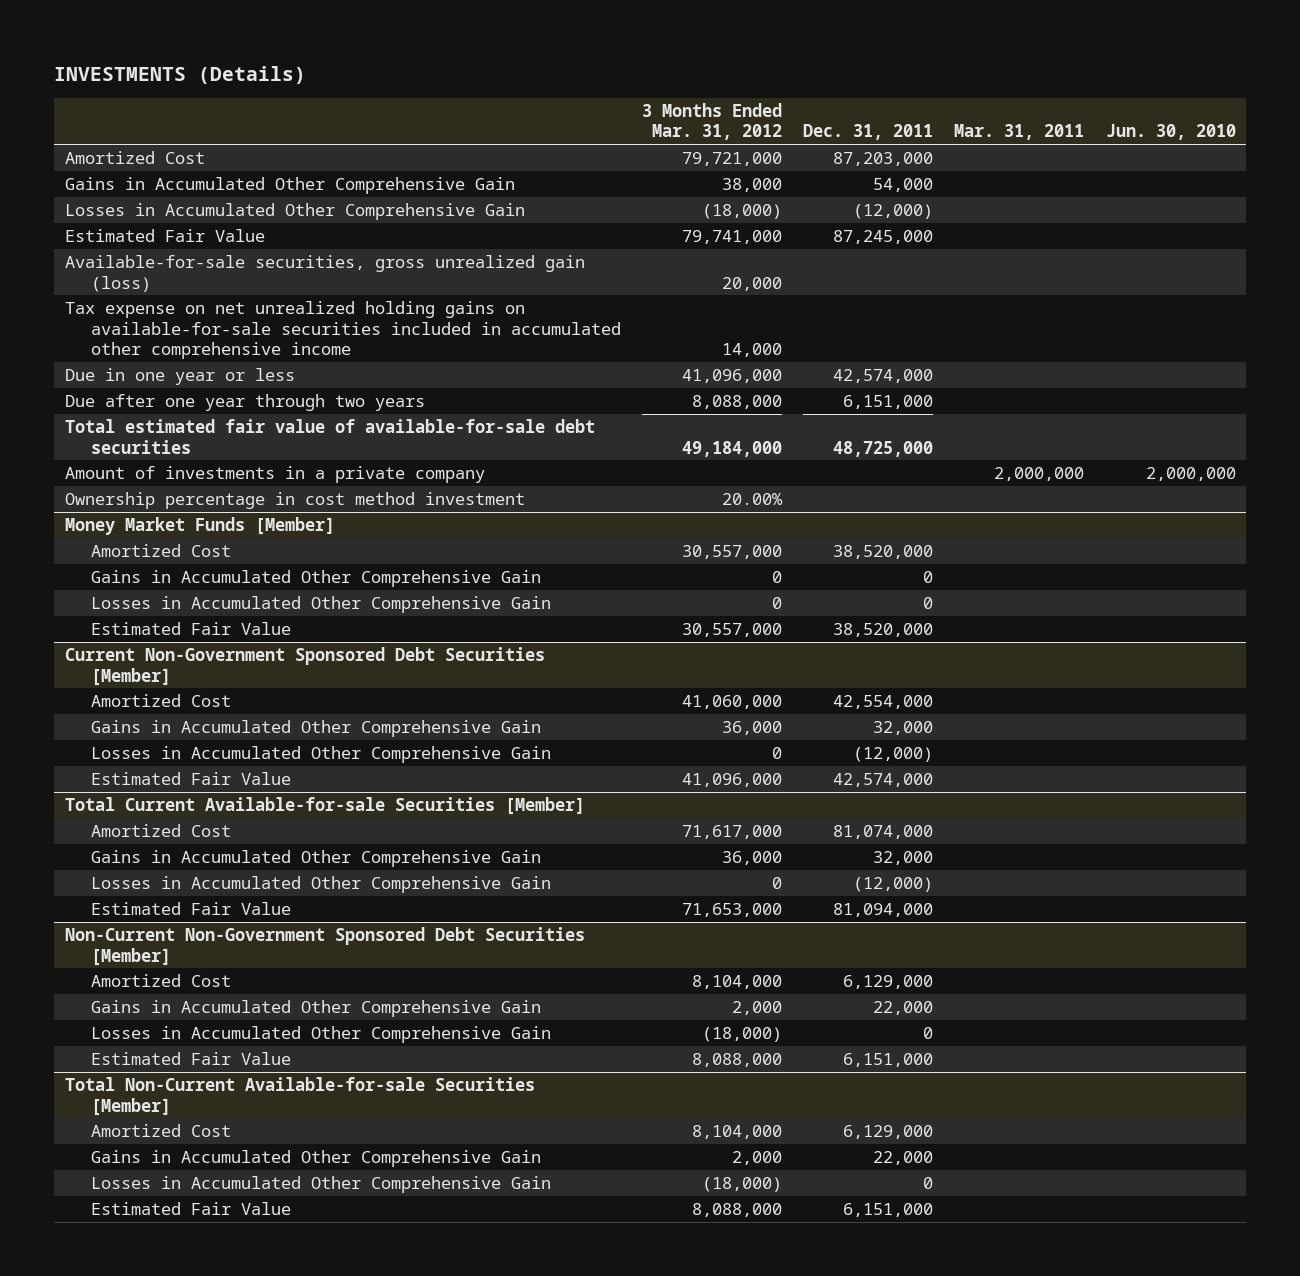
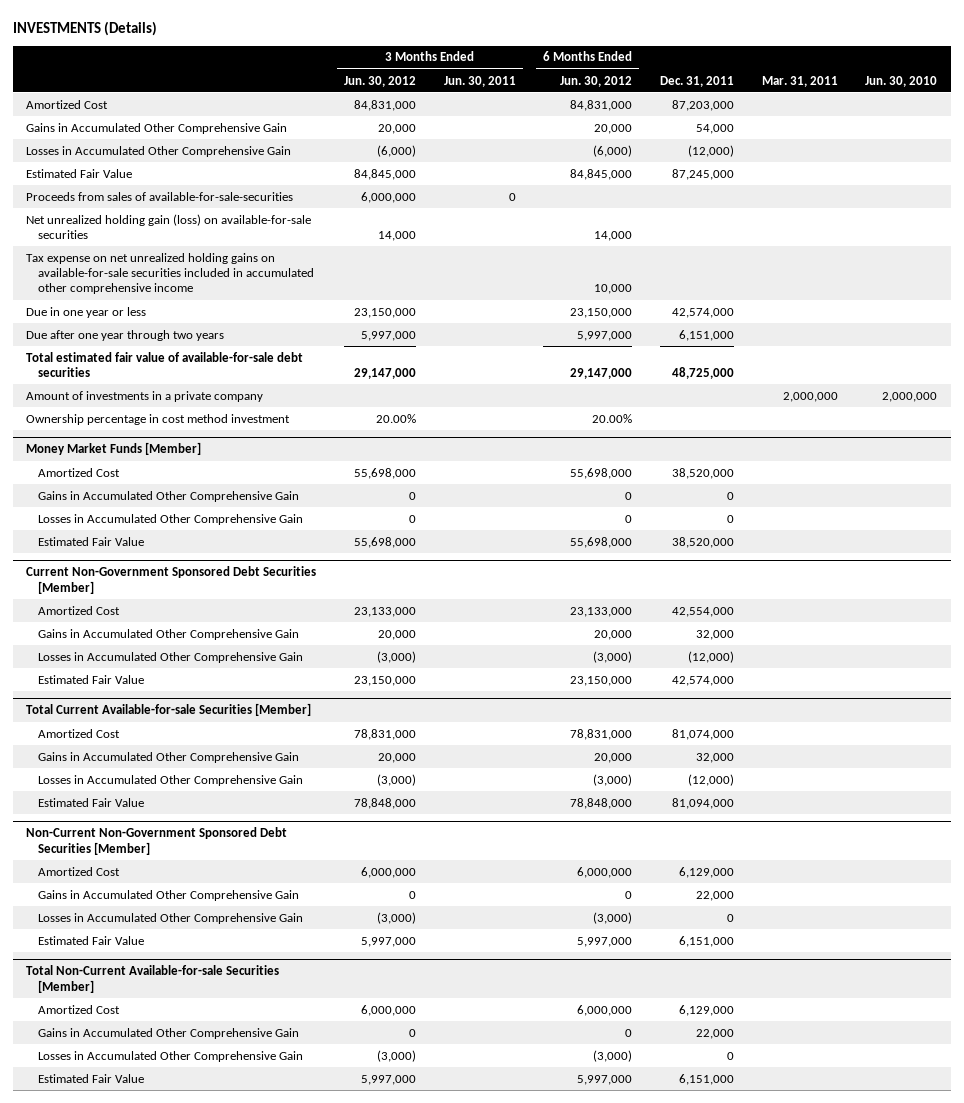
- | 3 Months Ended Mar. 31, 2012 | Dec. 31, 2011 | Mar. 31, 2011 | Jun. 30, 2010
+ | 3 Months Ended Jun. 30, 2012 | 3 Months Ended Jun. 30, 2011 | 6 Months Ended Jun. 30, 2012 | Dec. 31, 2011 | Mar. 31, 2011 | Jun. 30, 2010
- Available-for-sale securities, gross unrealized gain (loss) | 20,000 | | |
+ Proceeds from sales of available-for-sale-securities | 6,000,000 | 0 | | | |
+ Net unrealized holding gain (loss) on available-for-sale securities | 14,000 | | 14,000 | | |

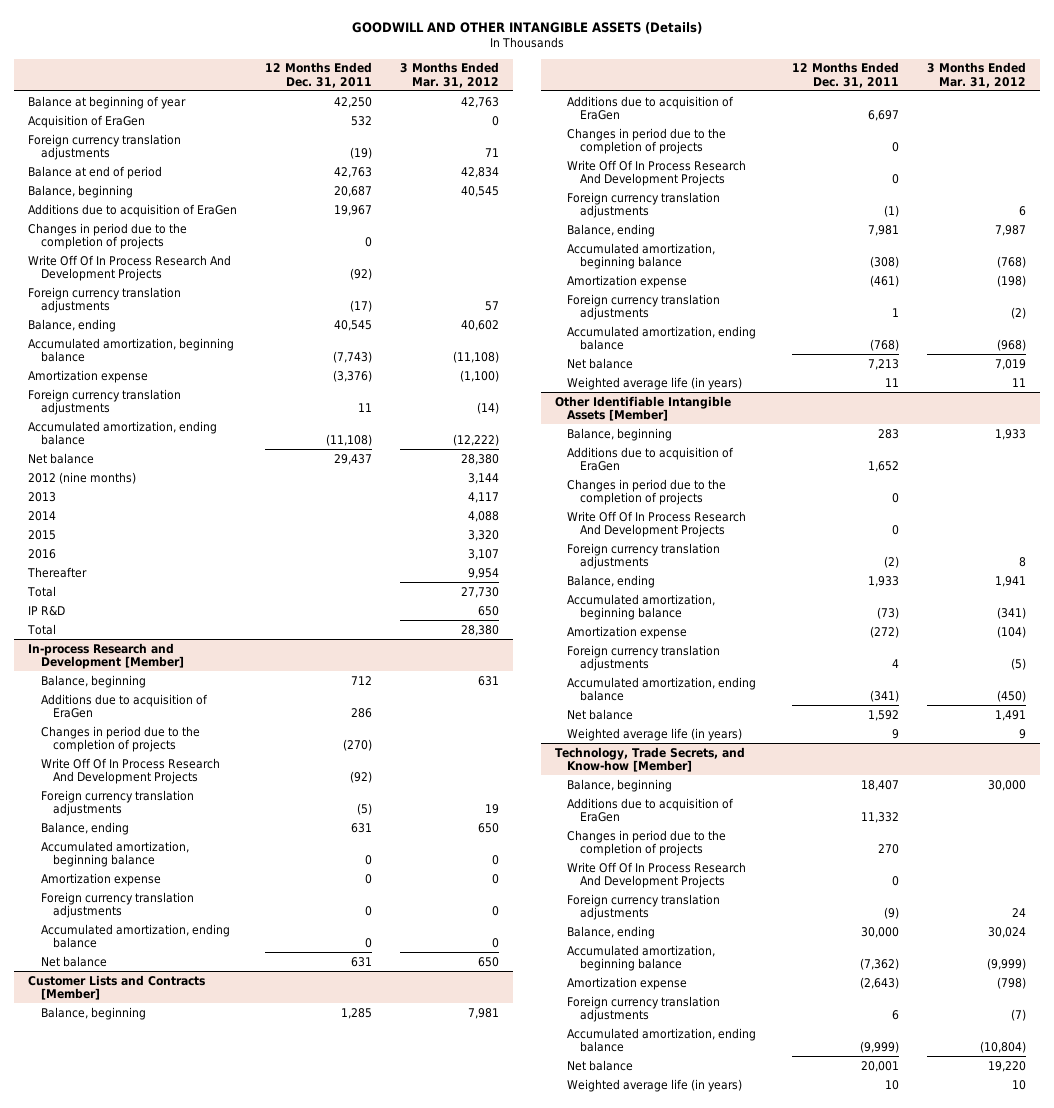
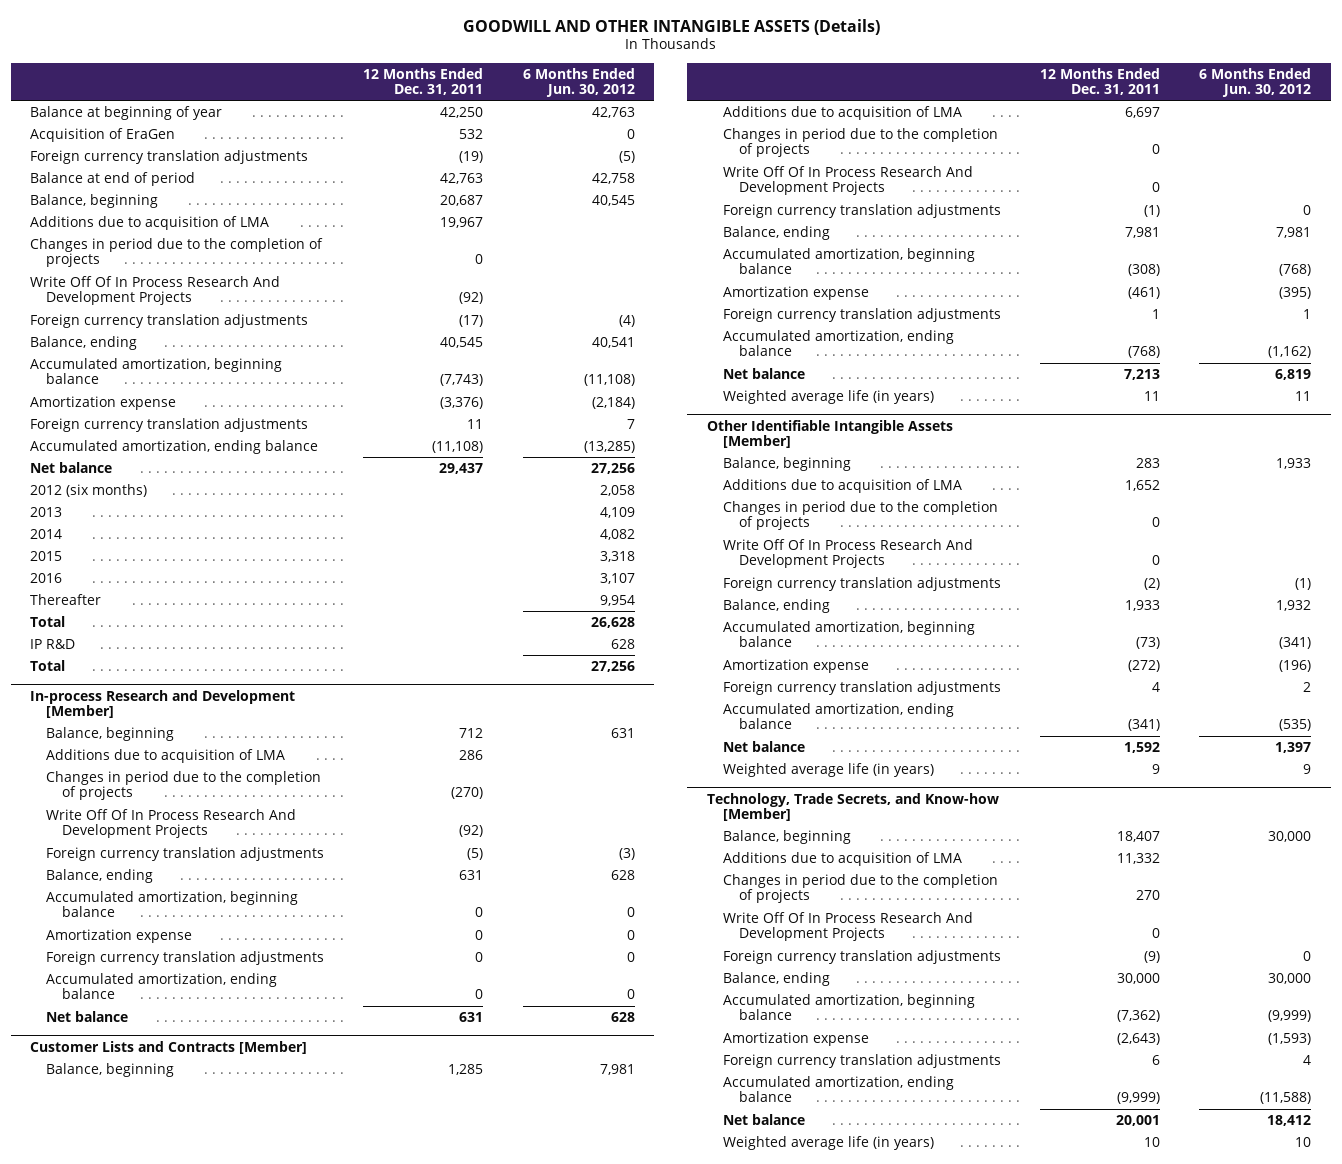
- | 12 Months Ended Dec. 31, 2011 | 3 Months Ended Mar. 31, 2012
+ | 12 Months Ended Dec. 31, 2011 | 6 Months Ended Jun. 30, 2012
- Additions due to acquisition of EraGen | 19,967 |
+ Additions due to acquisition of LMA | 19,967 |
- 2012 (nine months) | | 3,144
+ 2012 (six months) | | 2,058
@ In-process Research and Development [Member]
- Additions due to acquisition of EraGen | 286 |
+ Additions due to acquisition of LMA | 286 |
@ Customer Lists and Contracts [Member]
- Additions due to acquisition of EraGen | 6,697 |
+ Additions due to acquisition of LMA | 6,697 |
@ Other Identifiable Intangible Assets [Member]
- Additions due to acquisition of EraGen | 1,652 |
+ Additions due to acquisition of LMA | 1,652 |
@ Technology, Trade Secrets, and Know-how [Member]
- Additions due to acquisition of EraGen | 11,332 |
+ Additions due to acquisition of LMA | 11,332 |

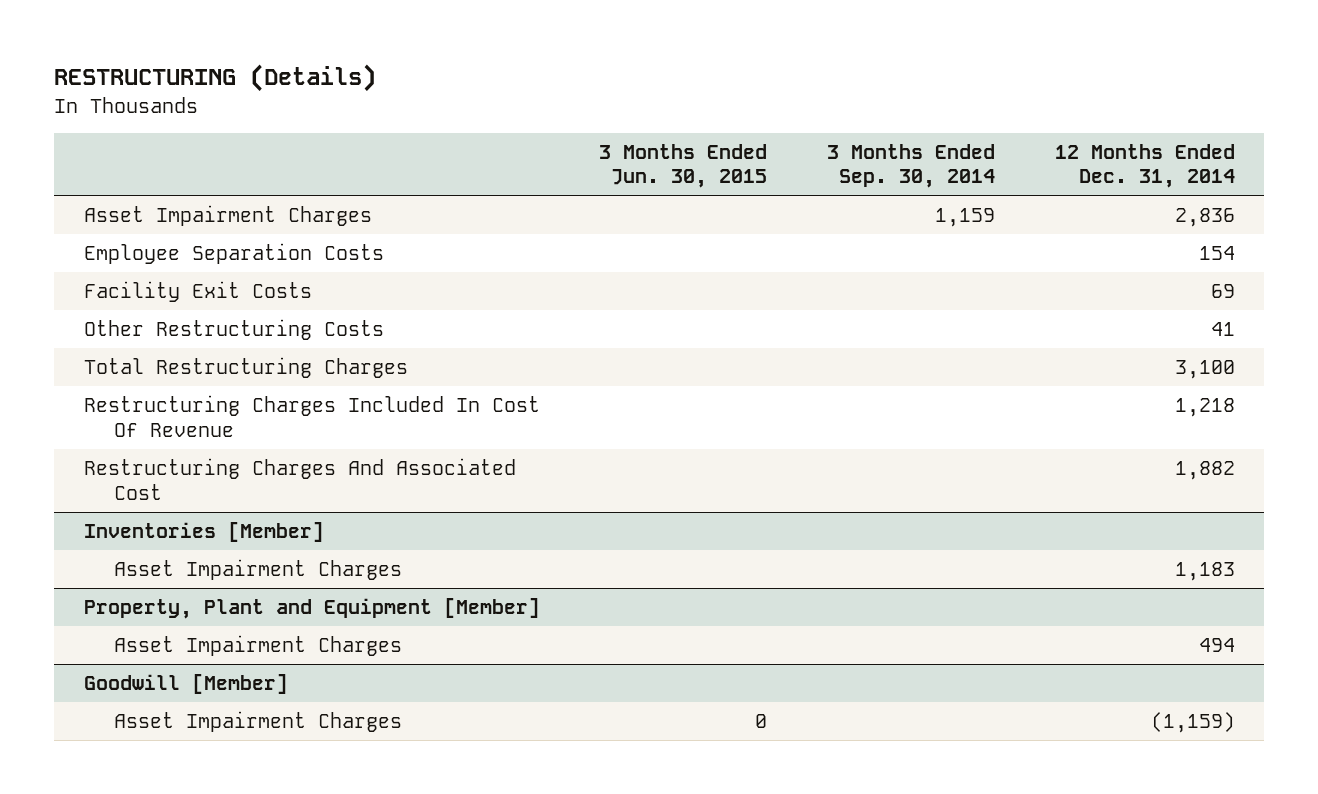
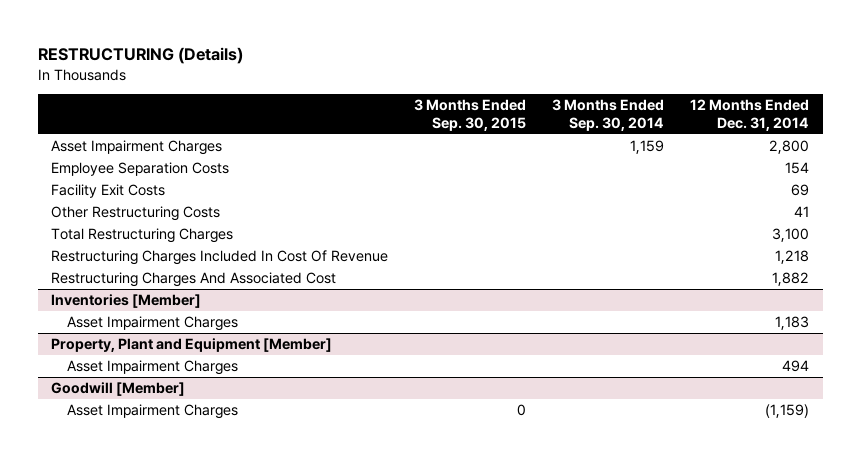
- | 3 Months Ended Jun. 30, 2015 | 3 Months Ended Sep. 30, 2014 | 12 Months Ended Dec. 31, 2014
+ | 3 Months Ended Sep. 30, 2015 | 3 Months Ended Sep. 30, 2014 | 12 Months Ended Dec. 31, 2014
- Asset Impairment Charges | | 1,159 | 2,836
+ Asset Impairment Charges | | 1,159 | 2,800

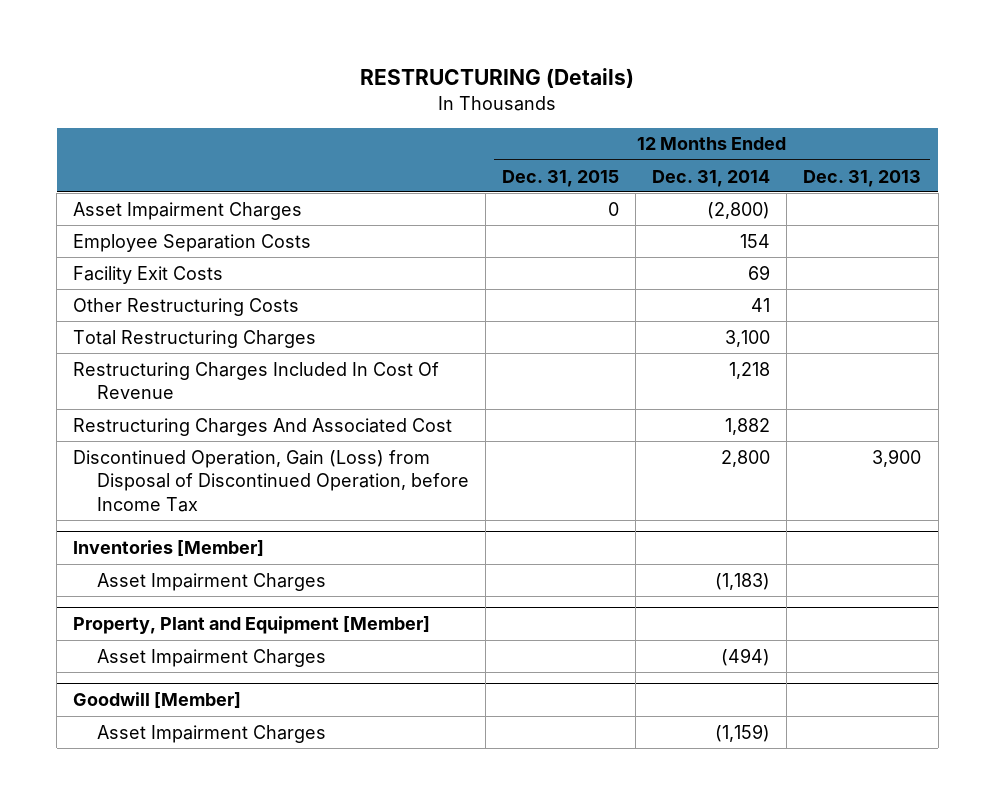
- | 3 Months Ended Sep. 30, 2015 | 3 Months Ended Sep. 30, 2014 | 12 Months Ended Dec. 31, 2014
+ | 12 Months Ended Dec. 31, 2015 | 12 Months Ended Dec. 31, 2014 | 12 Months Ended Dec. 31, 2013
- Asset Impairment Charges | | 1,159 | 2,800
+ Asset Impairment Charges | 0 | (2,800) |
+ Discontinued Operation, Gain (Loss) from Disposal of Discontinued Operation, before Income Tax | | 2,800 | 3,900
@ Inventories [Member]
- Asset Impairment Charges | | | 1,183
+ Asset Impairment Charges | | (1,183) |
@ Property, Plant and Equipment [Member]
- Asset Impairment Charges | | | 494
+ Asset Impairment Charges | | (494) |

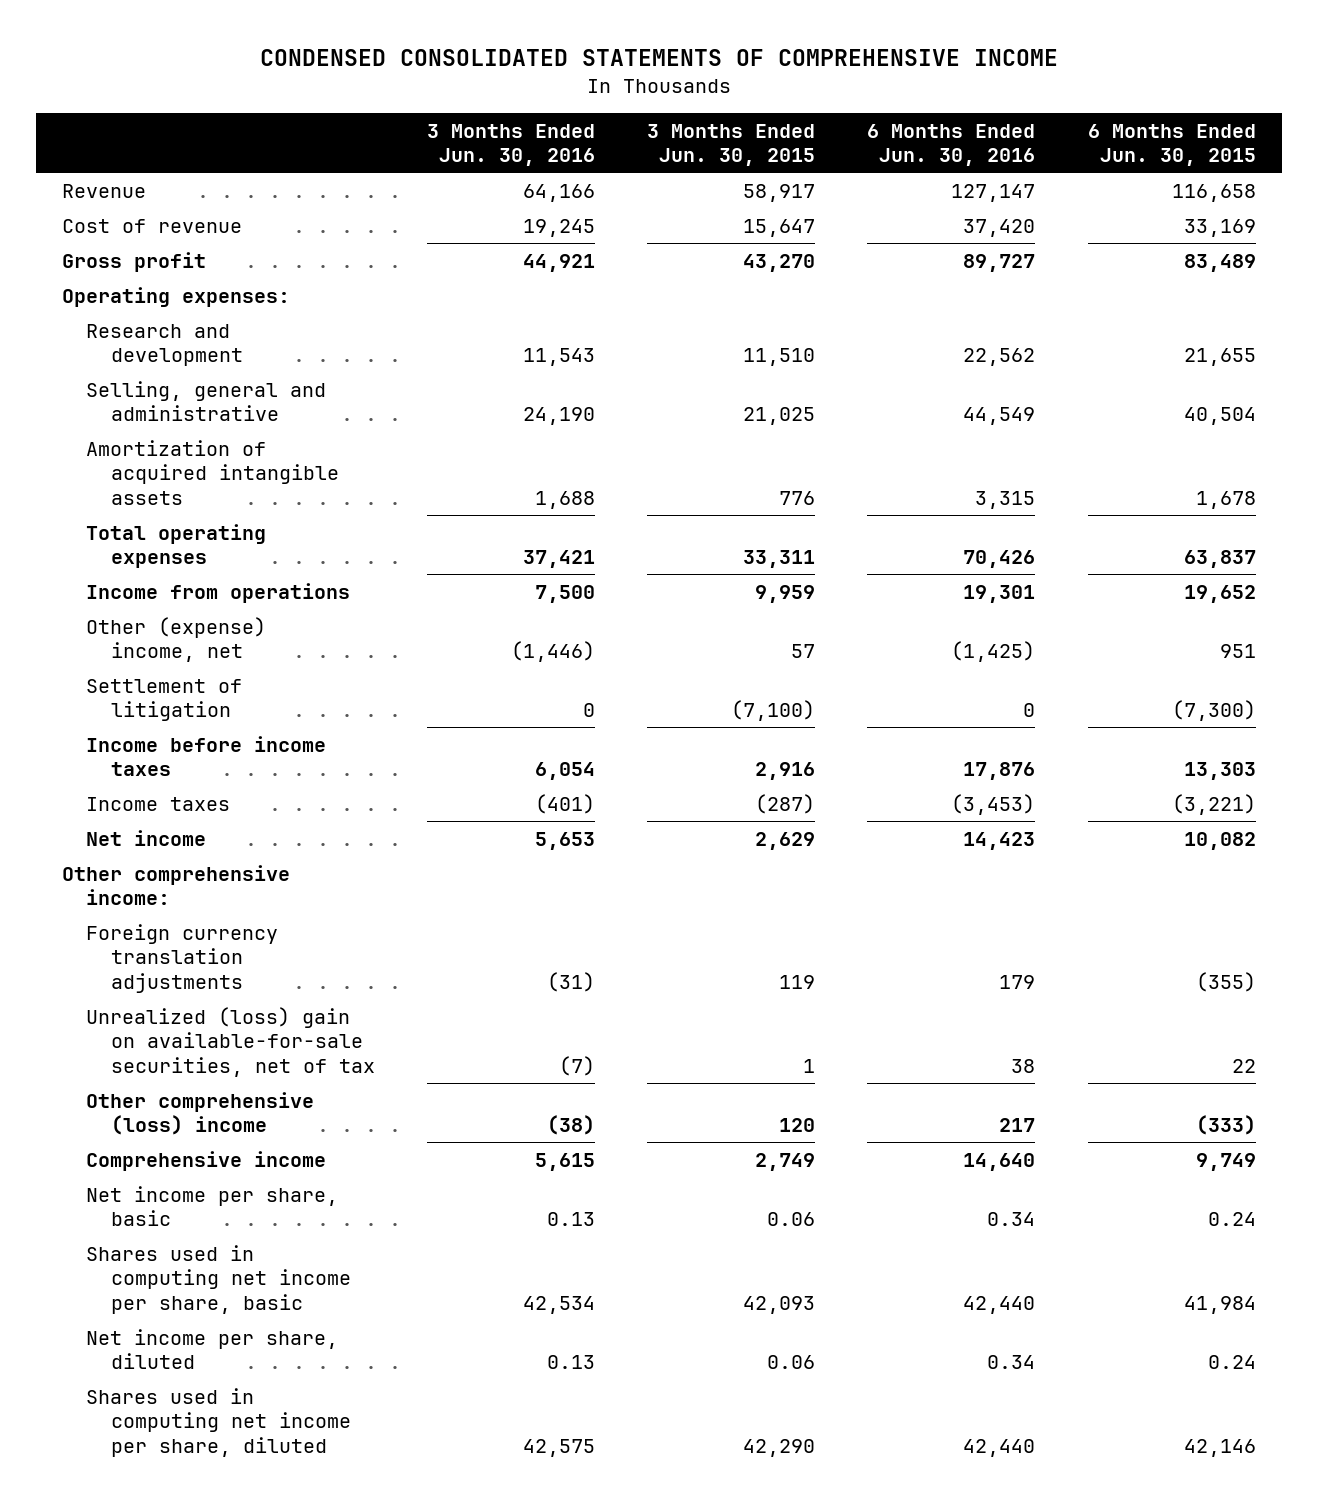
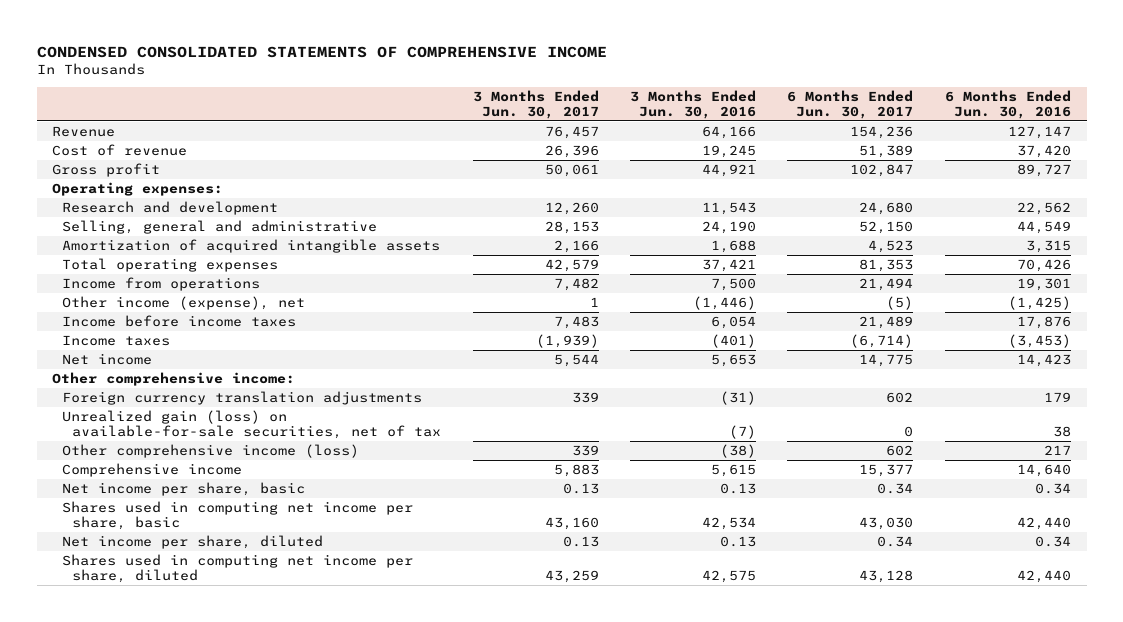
- | 3 Months Ended Jun. 30, 2016 | 3 Months Ended Jun. 30, 2015 | 6 Months Ended Jun. 30, 2016 | 6 Months Ended Jun. 30, 2015
+ | 3 Months Ended Jun. 30, 2017 | 3 Months Ended Jun. 30, 2016 | 6 Months Ended Jun. 30, 2017 | 6 Months Ended Jun. 30, 2016
- Other (expense) income, net | (1,446) | 57 | (1,425) | 951
- Settlement of litigation | 0 | (7,100) | 0 | (7,300)
+ Other income (expense), net | 1 | (1,446) | (5) | (1,425)
- Unrealized (loss) gain on available-for-sale securities, net of tax | (7) | 1 | 38 | 22
- Other comprehensive (loss) income | (38) | 120 | 217 | (333)
+ Unrealized gain (loss) on available-for-sale securities, net of tax | | (7) | 0 | 38
+ Other comprehensive income (loss) | 339 | (38) | 602 | 217

